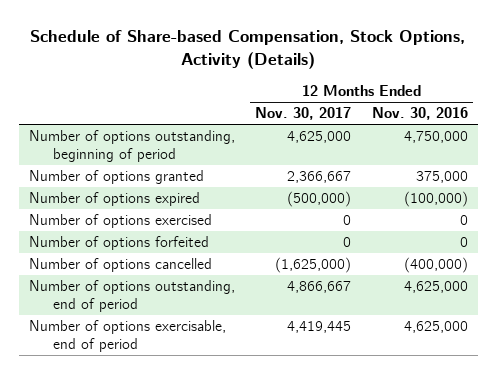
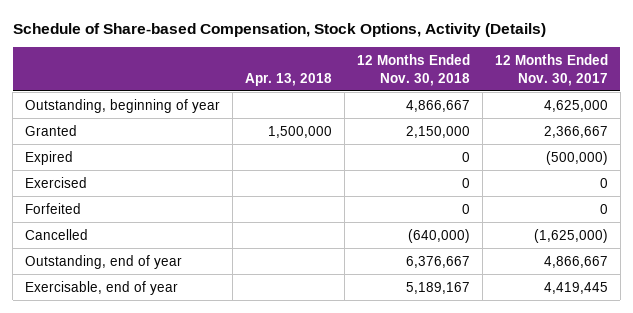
- | 12 Months Ended Nov. 30, 2017 | 12 Months Ended Nov. 30, 2016
+ | Apr. 13, 2018 | 12 Months Ended Nov. 30, 2018 | 12 Months Ended Nov. 30, 2017
- Number of options outstanding, beginning of period | 4,625,000 | 4,750,000
- Number of options granted | 2,366,667 | 375,000
- Number of options expired | (500,000) | (100,000)
- Number of options exercised | 0 | 0
- Number of options forfeited | 0 | 0
- Number of options cancelled | (1,625,000) | (400,000)
- Number of options outstanding, end of period | 4,866,667 | 4,625,000
- Number of options exercisable, end of period | 4,419,445 | 4,625,000
+ Outstanding, beginning of year | | 4,866,667 | 4,625,000
+ Granted | 1,500,000 | 2,150,000 | 2,366,667
+ Expired | | 0 | (500,000)
+ Exercised | | 0 | 0
+ Forfeited | | 0 | 0
+ Cancelled | | (640,000) | (1,625,000)
+ Outstanding, end of year | | 6,376,667 | 4,866,667
+ Exercisable, end of year | | 5,189,167 | 4,419,445

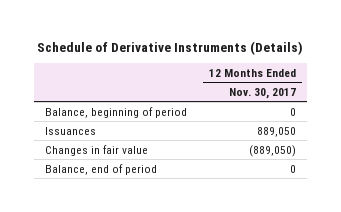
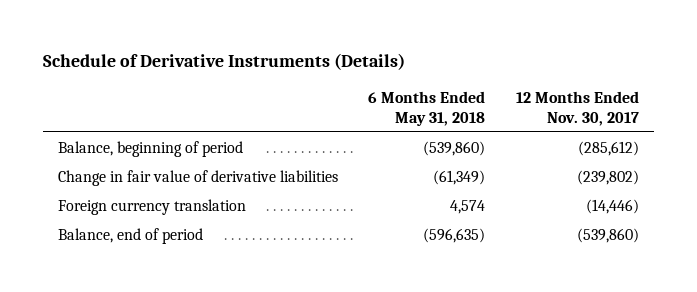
- | 12 Months Ended Nov. 30, 2017
+ | 6 Months Ended May 31, 2018 | 12 Months Ended Nov. 30, 2017
- Balance, beginning of period | 0
- Issuances | 889,050
- Changes in fair value | (889,050)
- Balance, end of period | 0
+ Balance, beginning of period | (539,860) | (285,612)
+ Change in fair value of derivative liabilities | (61,349) | (239,802)
+ Foreign currency translation | 4,574 | (14,446)
+ Balance, end of period | (596,635) | (539,860)

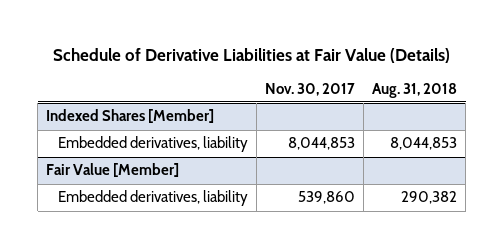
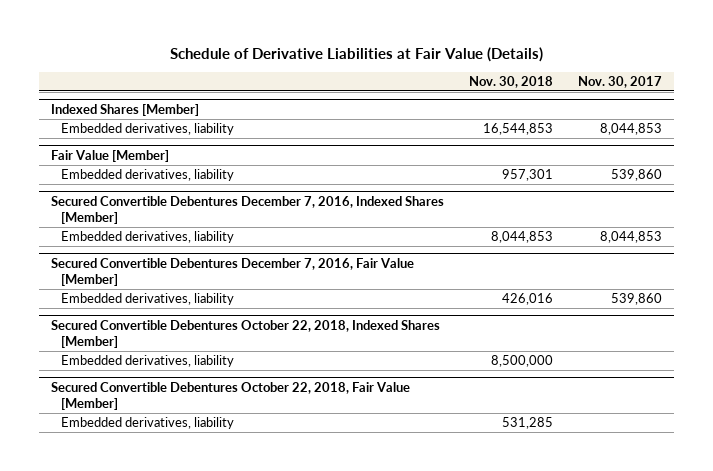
- | Nov. 30, 2017 | Aug. 31, 2018
+ | Nov. 30, 2018 | Nov. 30, 2017
+ Secured Convertible Debentures December 7, 2016, Indexed Shares [Member]
+ Embedded derivatives, liability | 8,044,853 | 8,044,853
+ Secured Convertible Debentures December 7, 2016, Fair Value [Member]
+ Embedded derivatives, liability | 426,016 | 539,860
+ Secured Convertible Debentures October 22, 2018, Indexed Shares [Member]
+ Embedded derivatives, liability | 8,500,000 |
+ Secured Convertible Debentures October 22, 2018, Fair Value [Member]
+ Embedded derivatives, liability | 531,285 |

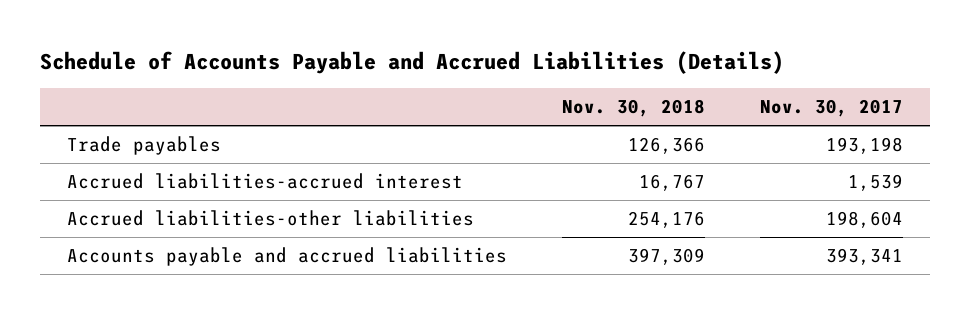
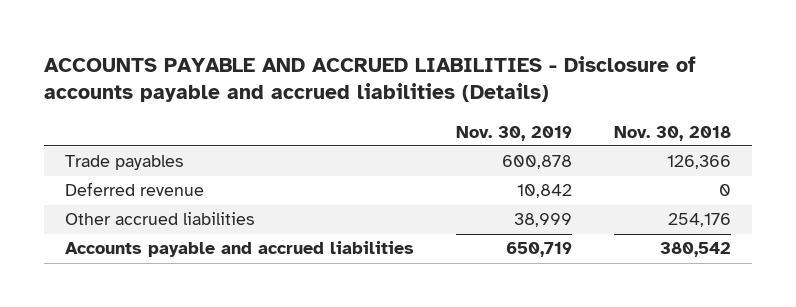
- Schedule of Accounts Payable and Accrued Liabilities (Details)
+ ACCOUNTS PAYABLE AND ACCRUED LIABILITIES - Disclosure of accounts payable and accrued liabilities (Details)
- | Nov. 30, 2018 | Nov. 30, 2017
+ | Nov. 30, 2019 | Nov. 30, 2018
- Accrued liabilities-accrued interest | 16,767 | 1,539
- Accrued liabilities-other liabilities | 254,176 | 198,604
- Accounts payable and accrued liabilities | 397,309 | 393,341
+ Deferred revenue | 10,842 | 0
+ Other accrued liabilities | 38,999 | 254,176
+ Accounts payable and accrued liabilities | 650,719 | 380,542

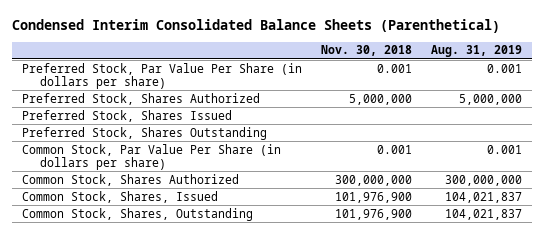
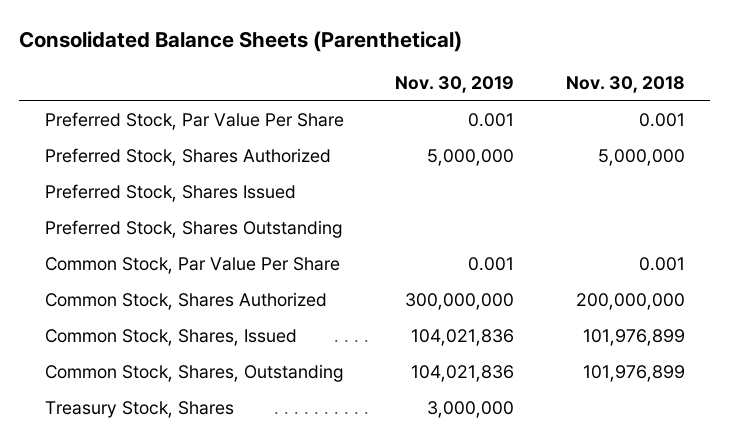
- Condensed Interim Consolidated Balance Sheets (Parenthetical)
+ Consolidated Balance Sheets (Parenthetical)
- | Nov. 30, 2018 | Aug. 31, 2019
+ | Nov. 30, 2019 | Nov. 30, 2018
- Preferred Stock, Par Value Per Share (in dollars per share) | 0.001 | 0.001
+ Preferred Stock, Par Value Per Share | 0.001 | 0.001
- Common Stock, Par Value Per Share (in dollars per share) | 0.001 | 0.001
- Common Stock, Shares Authorized | 300,000,000 | 300,000,000
- Common Stock, Shares, Issued | 101,976,900 | 104,021,837
- Common Stock, Shares, Outstanding | 101,976,900 | 104,021,837
+ Common Stock, Par Value Per Share | 0.001 | 0.001
+ Common Stock, Shares Authorized | 300,000,000 | 200,000,000
+ Common Stock, Shares, Issued | 104,021,836 | 101,976,899
+ Common Stock, Shares, Outstanding | 104,021,836 | 101,976,899
+ Treasury Stock, Shares | 3,000,000 |

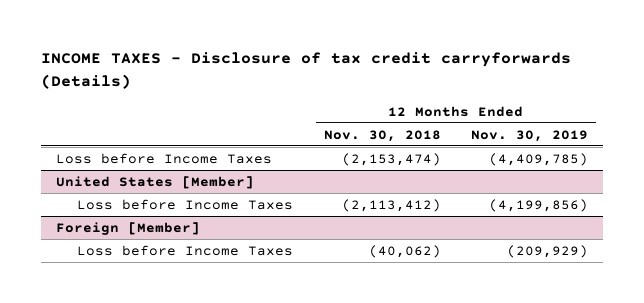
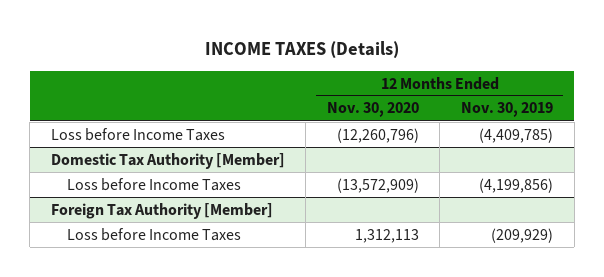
- INCOME TAXES - Disclosure of tax credit carryforwards (Details)
+ INCOME TAXES (Details)
- | 12 Months Ended Nov. 30, 2018 | 12 Months Ended Nov. 30, 2019
+ | 12 Months Ended Nov. 30, 2020 | 12 Months Ended Nov. 30, 2019
- United States [Member]
+ Domestic Tax Authority [Member]
- Foreign [Member]
+ Foreign Tax Authority [Member]

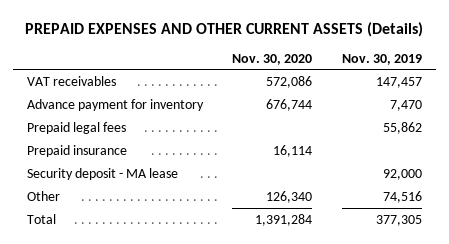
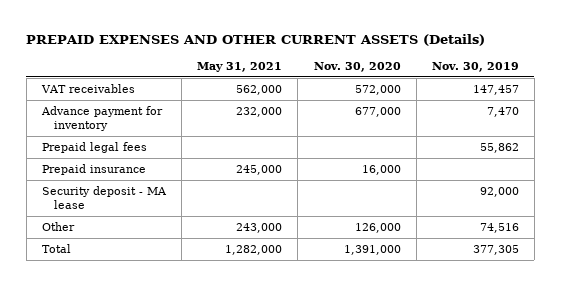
- | Nov. 30, 2020 | Nov. 30, 2019
+ | May 31, 2021 | Nov. 30, 2020 | Nov. 30, 2019
- VAT receivables | 572,086 | 147,457
- Advance payment for inventory | 676,744 | 7,470
+ VAT receivables | 562,000 | 572,000 | 147,457
+ Advance payment for inventory | 232,000 | 677,000 | 7,470
- Prepaid insurance | 16,114 |
+ Prepaid insurance | 245,000 | 16,000 |
- Other | 126,340 | 74,516
- Total | 1,391,284 | 377,305
+ Other | 243,000 | 126,000 | 74,516
+ Total | 1,282,000 | 1,391,000 | 377,305

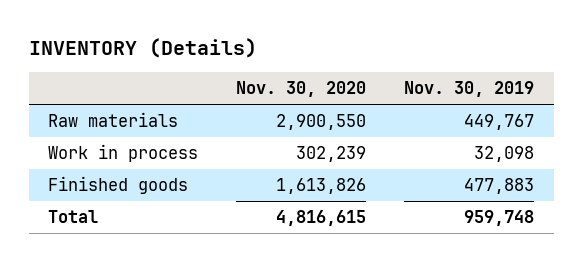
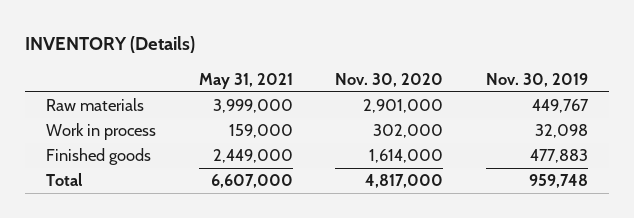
- | Nov. 30, 2020 | Nov. 30, 2019
+ | May 31, 2021 | Nov. 30, 2020 | Nov. 30, 2019
- Raw materials | 2,900,550 | 449,767
- Work in process | 302,239 | 32,098
- Finished goods | 1,613,826 | 477,883
- Total | 4,816,615 | 959,748
+ Raw materials | 3,999,000 | 2,901,000 | 449,767
+ Work in process | 159,000 | 302,000 | 32,098
+ Finished goods | 2,449,000 | 1,614,000 | 477,883
+ Total | 6,607,000 | 4,817,000 | 959,748

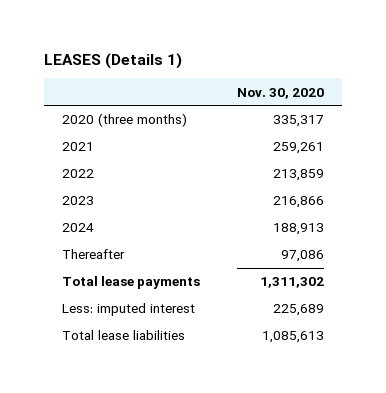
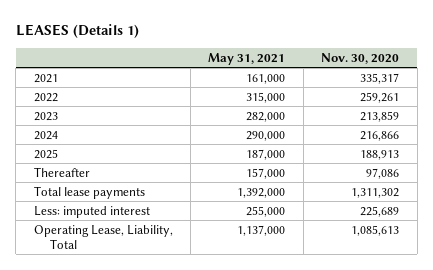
- | Nov. 30, 2020
+ | May 31, 2021 | Nov. 30, 2020
- 2020 (three months) | 335,317
- 2021 | 259,261
- 2022 | 213,859
- 2023 | 216,866
- 2024 | 188,913
+ 2021 | 161,000 | 335,317
+ 2022 | 315,000 | 259,261
+ 2023 | 282,000 | 213,859
+ 2024 | 290,000 | 216,866
+ 2025 | 187,000 | 188,913
- Total lease liabilities | 1,085,613
+ Operating Lease, Liability, Total | 1,137,000 | 1,085,613

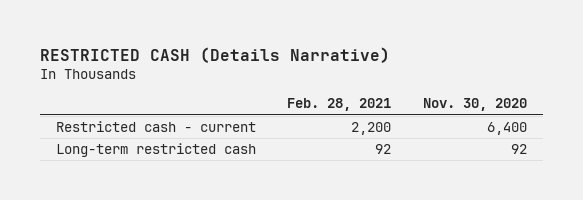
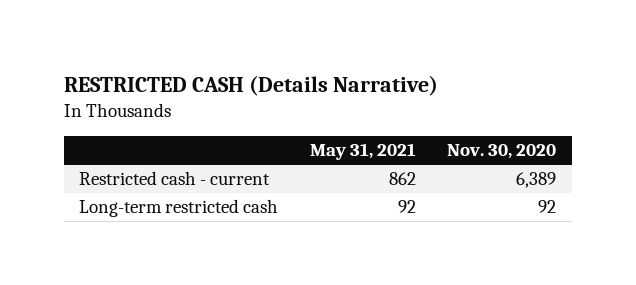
- | Feb. 28, 2021 | Nov. 30, 2020
+ | May 31, 2021 | Nov. 30, 2020
- Restricted cash - current | 2,200 | 6,400
+ Restricted cash - current | 862 | 6,389

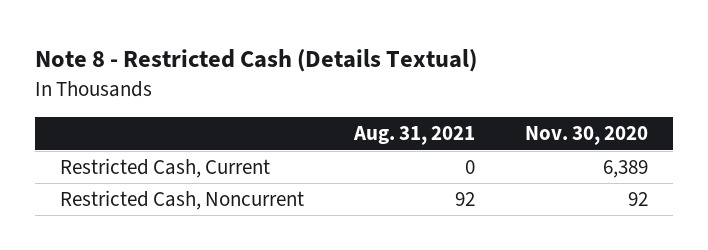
- RESTRICTED CASH (Details Narrative)
+ Note 8 - Restricted Cash (Details Textual)
- | May 31, 2021 | Nov. 30, 2020
+ | Aug. 31, 2021 | Nov. 30, 2020
- Restricted cash - current | 862 | 6,389
- Long-term restricted cash | 92 | 92
+ Restricted Cash, Current | 0 | 6,389
+ Restricted Cash, Noncurrent | 92 | 92

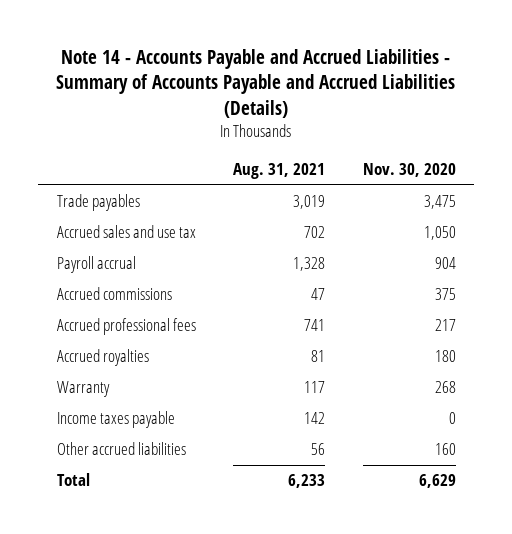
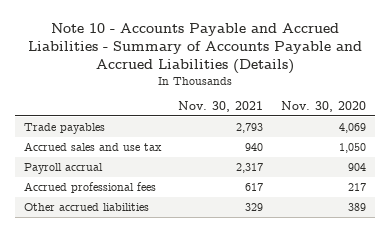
- Note 14 - Accounts Payable and Accrued Liabilities - Summary of Accounts Payable and Accrued Liabilities (Details)
+ Note 10 - Accounts Payable and Accrued Liabilities - Summary of Accounts Payable and Accrued Liabilities (Details)
- | Aug. 31, 2021 | Nov. 30, 2020
+ | Nov. 30, 2021 | Nov. 30, 2020
- Trade payables | 3,019 | 3,475
+ Trade payables | 2,793 | 4,069
- Accrued commissions | 47 | 375
- Accrued royalties | 81 | 180
- Warranty | 117 | 268
- Income taxes payable | 142 | 0
- Other accrued liabilities | 56 | 160
- Total | 6,233 | 6,629
+ Other accrued liabilities | 329 | 389

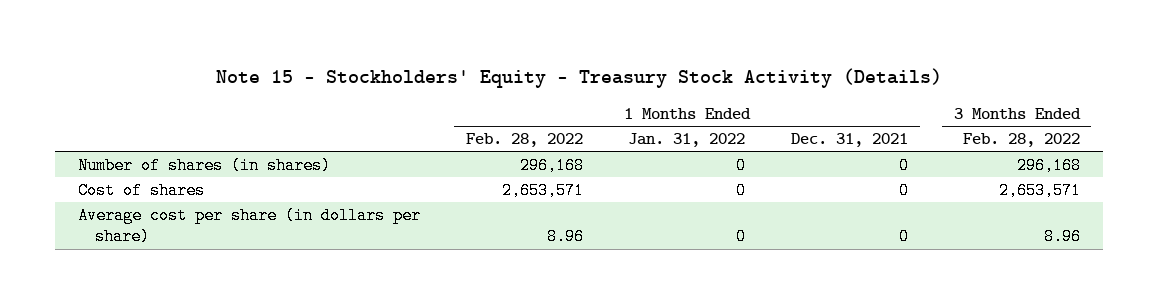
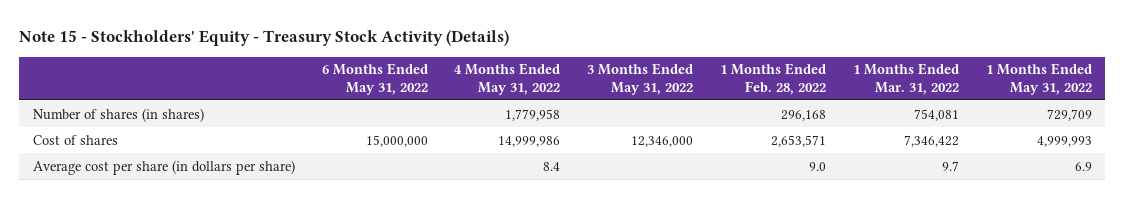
- | 1 Months Ended Feb. 28, 2022 | 1 Months Ended Jan. 31, 2022 | 1 Months Ended Dec. 31, 2021 | 3 Months Ended Feb. 28, 2022
+ | 6 Months Ended May 31, 2022 | 4 Months Ended May 31, 2022 | 3 Months Ended May 31, 2022 | 1 Months Ended Feb. 28, 2022 | 1 Months Ended Mar. 31, 2022 | 1 Months Ended May 31, 2022
- Average cost per share (in dollars per share) | 8.96 | 0 | 0 | 8.96
+ Average cost per share (in dollars per share) | | 8.4 | | 9.0 | 9.7 | 6.9

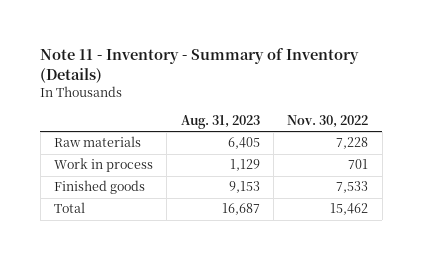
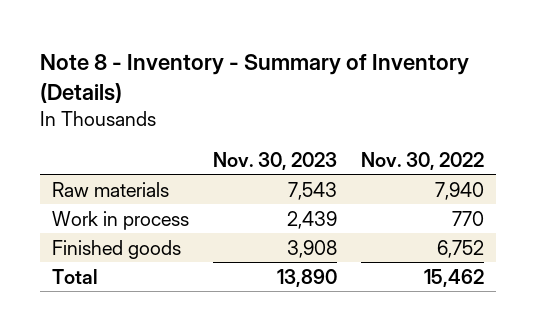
- Note 11 - Inventory - Summary of Inventory (Details)
+ Note 8 - Inventory - Summary of Inventory (Details)
- | Aug. 31, 2023 | Nov. 30, 2022
+ | Nov. 30, 2023 | Nov. 30, 2022
- Raw materials | 6,405 | 7,228
- Work in process | 1,129 | 701
- Finished goods | 9,153 | 7,533
+ Raw materials | 7,543 | 7,940
+ Work in process | 2,439 | 770
+ Finished goods | 3,908 | 6,752

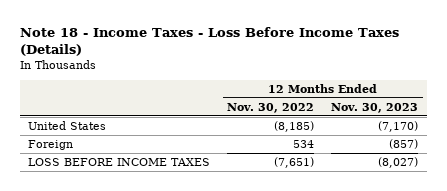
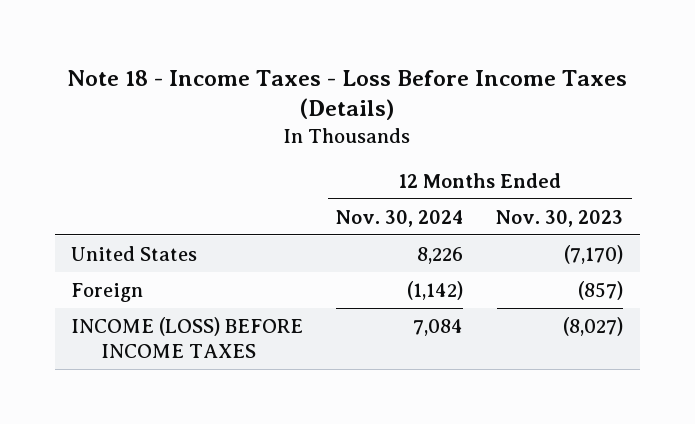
- | 12 Months Ended Nov. 30, 2022 | 12 Months Ended Nov. 30, 2023
+ | 12 Months Ended Nov. 30, 2024 | 12 Months Ended Nov. 30, 2023
- LOSS BEFORE INCOME TAXES | (7,651) | (8,027)
+ INCOME (LOSS) BEFORE INCOME TAXES | 7,084 | (8,027)

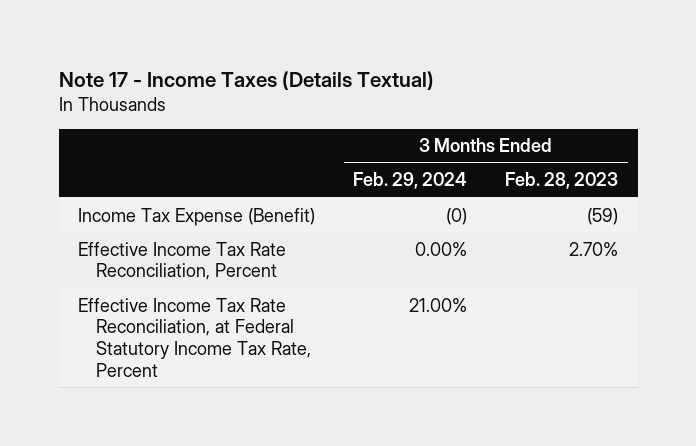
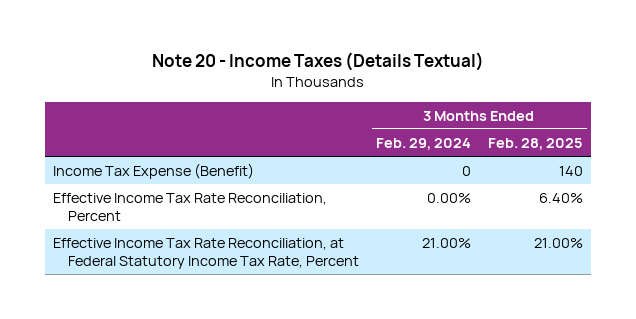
- Note 17 - Income Taxes (Details Textual)
+ Note 20 - Income Taxes (Details Textual)
- | 3 Months Ended Feb. 29, 2024 | 3 Months Ended Feb. 28, 2023
+ | 3 Months Ended Feb. 29, 2024 | 3 Months Ended Feb. 28, 2025
- Income Tax Expense (Benefit) | (0) | (59)
+ Income Tax Expense (Benefit) | 0 | 140

